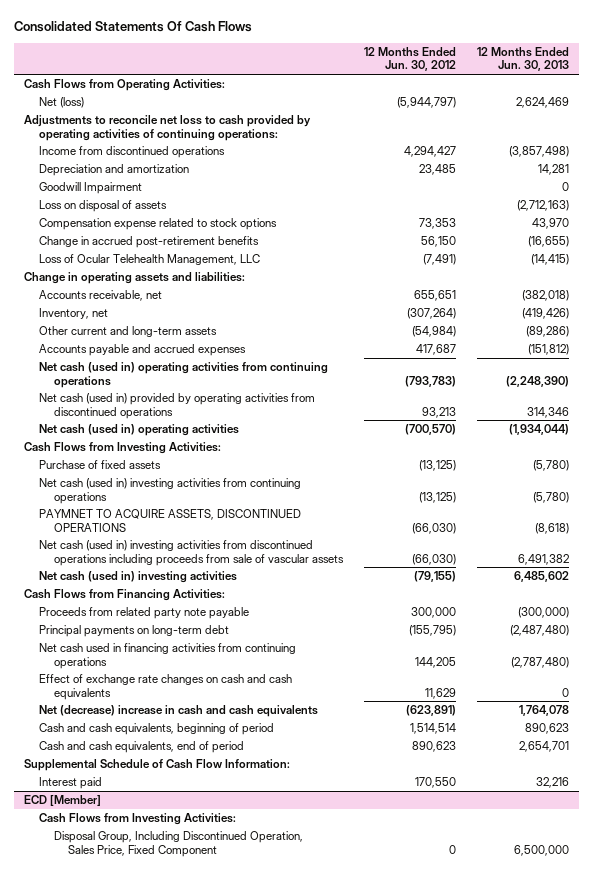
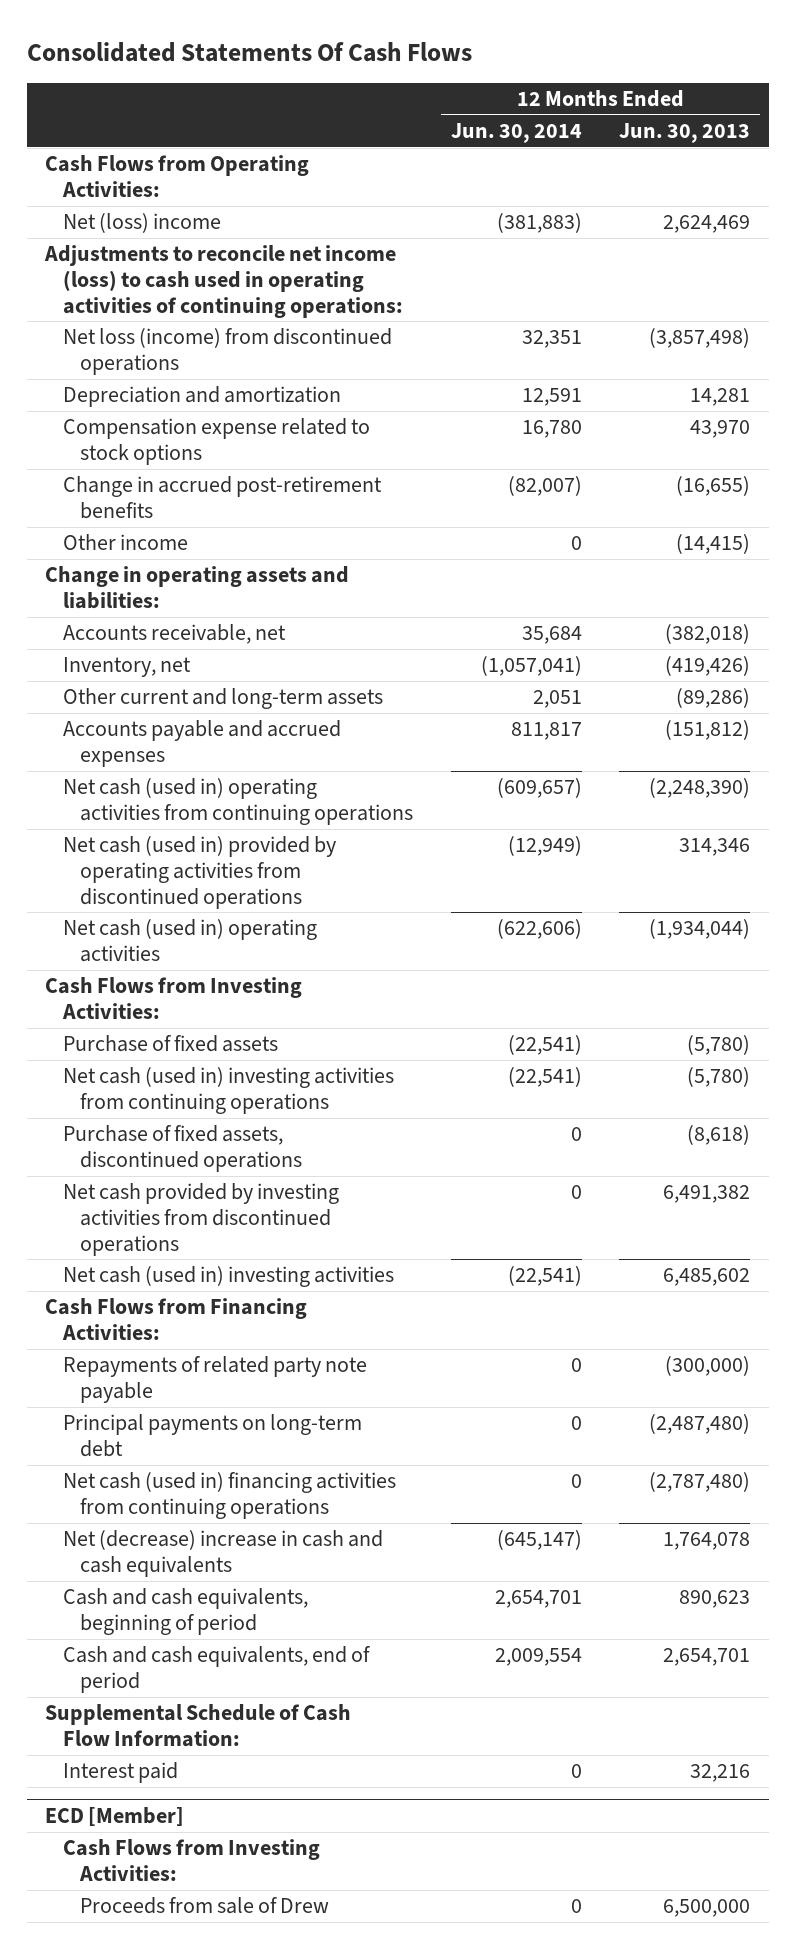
- | 12 Months Ended Jun. 30, 2012 | 12 Months Ended Jun. 30, 2013
+ | 12 Months Ended Jun. 30, 2014 | 12 Months Ended Jun. 30, 2013
- Net (loss) | (5,944,797) | 2,624,469
- Adjustments to reconcile net loss to cash provided by operating activities of continuing operations:
- Income from discontinued operations | 4,294,427 | (3,857,498)
+ Net (loss) income | (381,883) | 2,624,469
+ Adjustments to reconcile net income (loss) to cash used in operating activities of continuing operations:
+ Net loss (income) from discontinued operations | 32,351 | (3,857,498)
- Goodwill Impairment | | 0
- Loss on disposal of assets | | (2,712,163)
- Loss of Ocular Telehealth Management, LLC | (7,491) | (14,415)
+ Other income | 0 | (14,415)
- PAYMNET TO ACQUIRE ASSETS, DISCONTINUED OPERATIONS | (66,030) | (8,618)
- Net cash (used in) investing activities from discontinued operations including proceeds from sale of vascular assets | (66,030) | 6,491,382
+ Purchase of fixed assets, discontinued operations | 0 | (8,618)
+ Net cash provided by investing activities from discontinued operations | 0 | 6,491,382
- Proceeds from related party note payable | 300,000 | (300,000)
+ Repayments of related party note payable | 0 | (300,000)
- Net cash used in financing activities from continuing operations | 144,205 | (2,787,480)
- Effect of exchange rate changes on cash and cash equivalents | 11,629 | 0
+ Net cash (used in) financing activities from continuing operations | 0 | (2,787,480)
@ ECD [Member]
- Disposal Group, Including Discontinued Operation, Sales Price, Fixed Component | 0 | 6,500,000
+ Proceeds from sale of Drew | 0 | 6,500,000

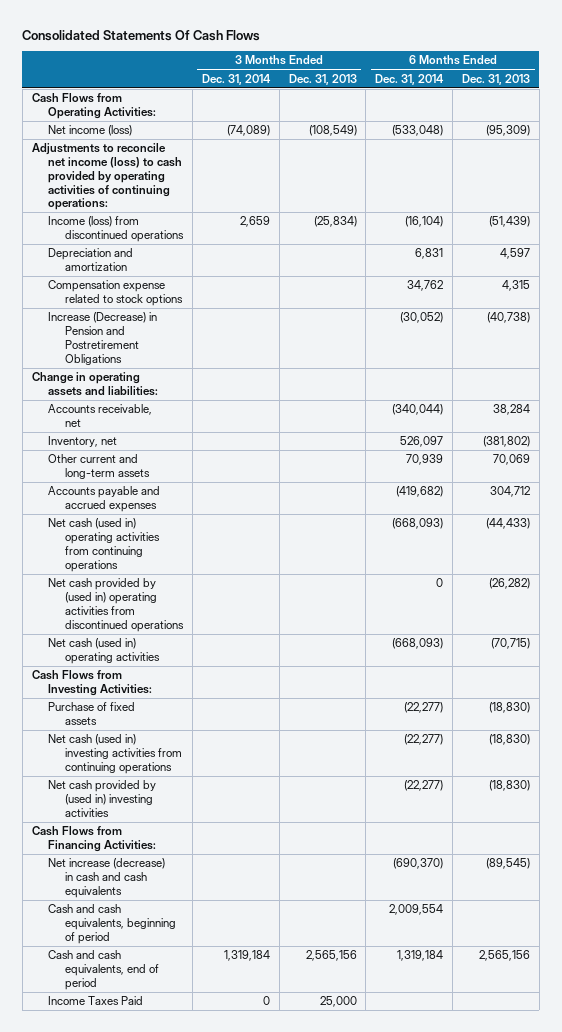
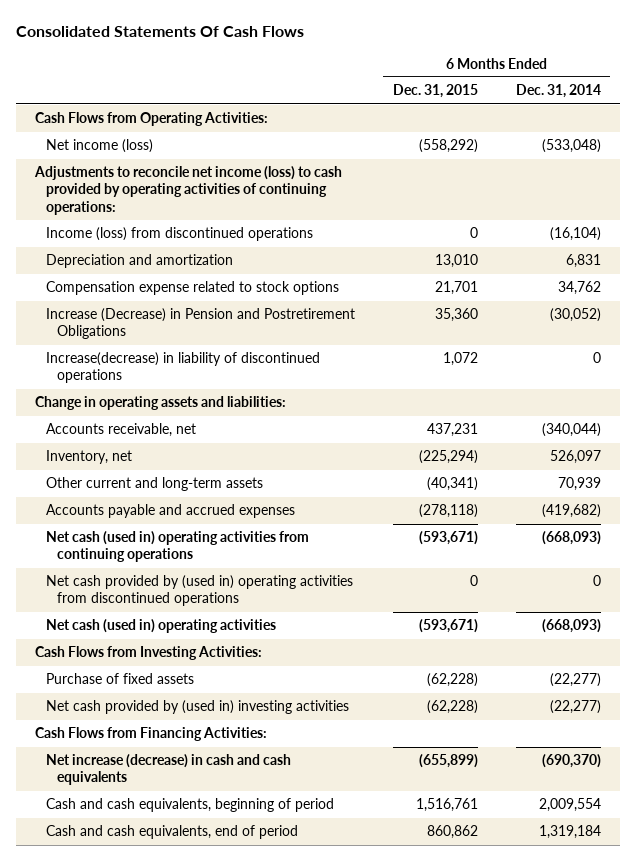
- | 3 Months Ended Dec. 31, 2014 | 3 Months Ended Dec. 31, 2013 | 6 Months Ended Dec. 31, 2014 | 6 Months Ended Dec. 31, 2013
+ | 6 Months Ended Dec. 31, 2015 | 6 Months Ended Dec. 31, 2014
+ Increase(decrease) in liability of discontinued operations | 1,072 | 0
- Net cash (used in) investing activities from continuing operations | | | (22,277) | (18,830)
- Income Taxes Paid | 0 | 25,000 | |

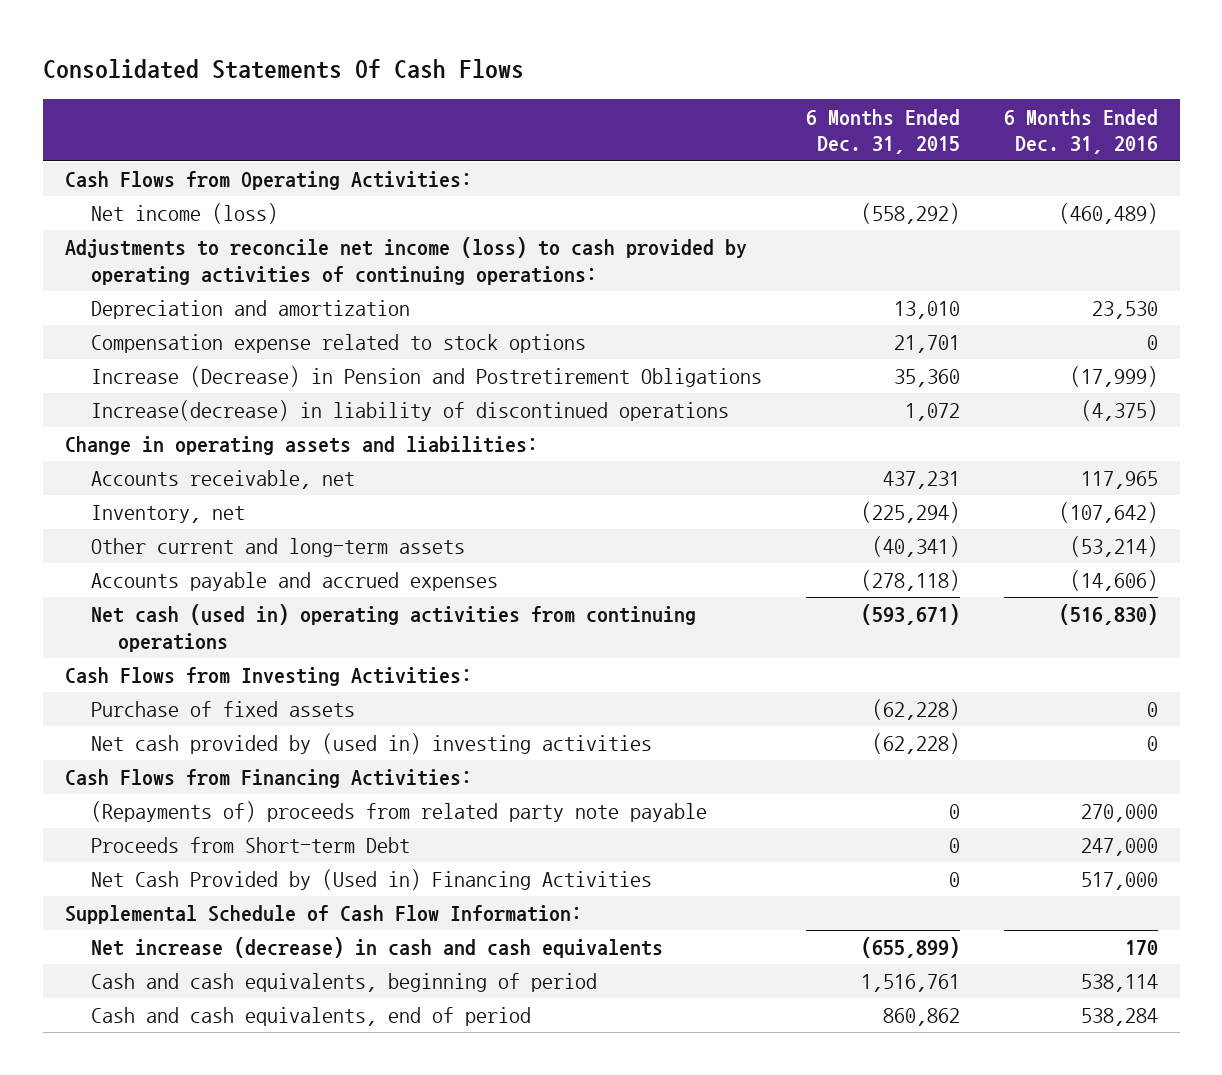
- | 6 Months Ended Dec. 31, 2015 | 6 Months Ended Dec. 31, 2014
+ | 6 Months Ended Dec. 31, 2015 | 6 Months Ended Dec. 31, 2016
- Income (loss) from discontinued operations | 0 | (16,104)
- Net cash provided by (used in) operating activities from discontinued operations | 0 | 0
- Net cash (used in) operating activities | (593,671) | (668,093)
+ (Repayments of) proceeds from related party note payable | 0 | 270,000
+ Proceeds from Short-term Debt | 0 | 247,000
+ Net Cash Provided by (Used in) Financing Activities | 0 | 517,000
+ Supplemental Schedule of Cash Flow Information:

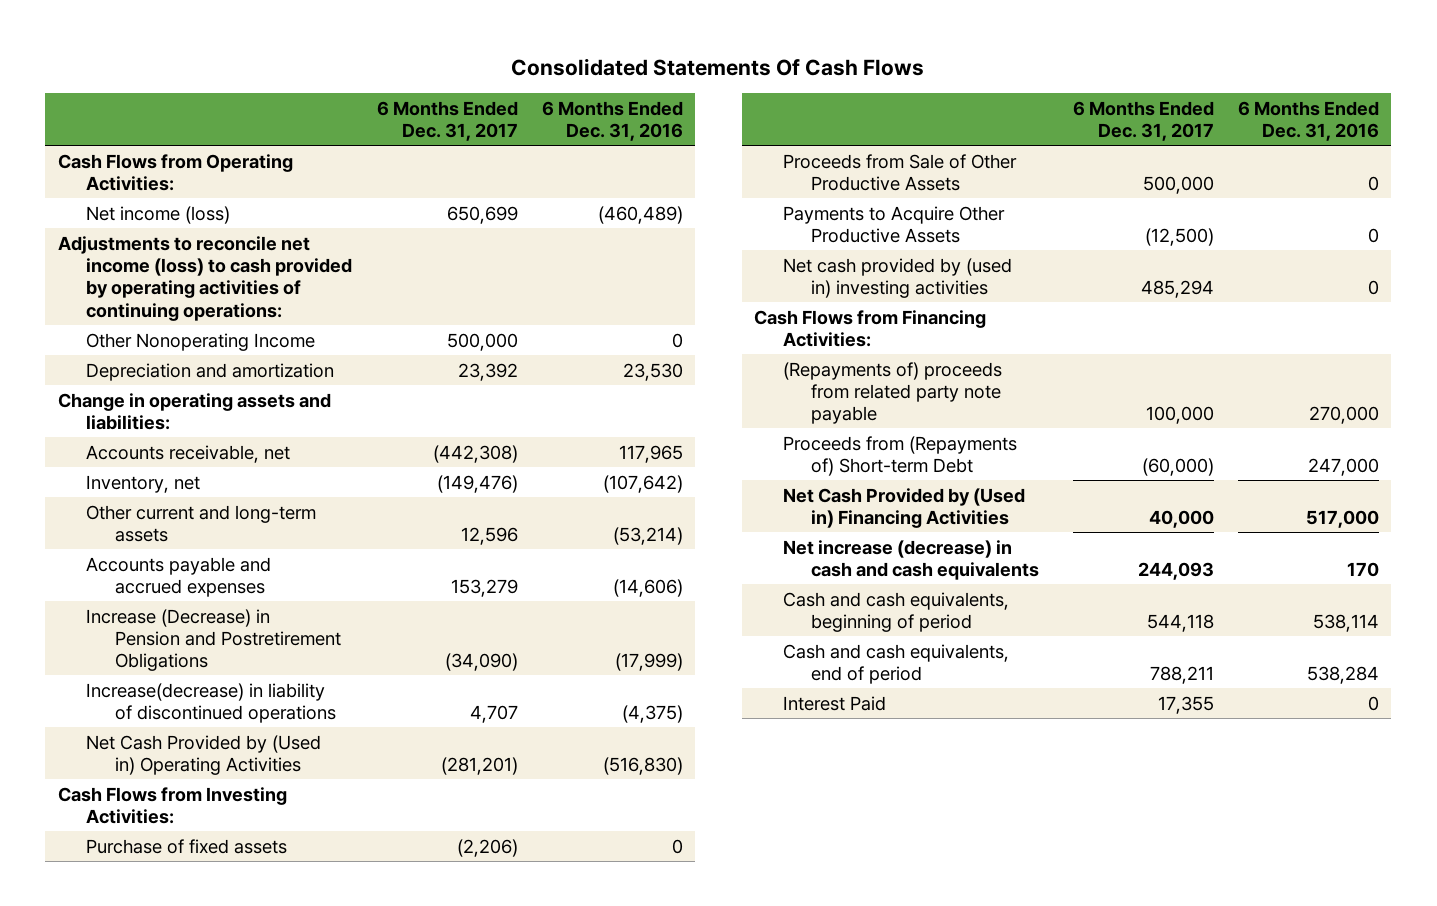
- | 6 Months Ended Dec. 31, 2015 | 6 Months Ended Dec. 31, 2016
+ | 6 Months Ended Dec. 31, 2017 | 6 Months Ended Dec. 31, 2016
+ Other Nonoperating Income | 500,000 | 0
- Compensation expense related to stock options | 21,701 | 0
- Net cash (used in) operating activities from continuing operations | (593,671) | (516,830)
moved down: Increase (Decrease) in Pension and Postretirement Obligations | (34,090) | (17,999)
moved down: Increase(decrease) in liability of discontinued operations | 4,707 | (4,375)
+ Net Cash Provided by (Used in) Operating Activities | (281,201) | (516,830)
+ Proceeds from Sale of Other Productive Assets | 500,000 | 0
+ Payments to Acquire Other Productive Assets | (12,500) | 0
- Proceeds from Short-term Debt | 0 | 247,000
+ Proceeds from (Repayments of) Short-term Debt | (60,000) | 247,000
- Supplemental Schedule of Cash Flow Information:
+ Interest Paid | 17,355 | 0

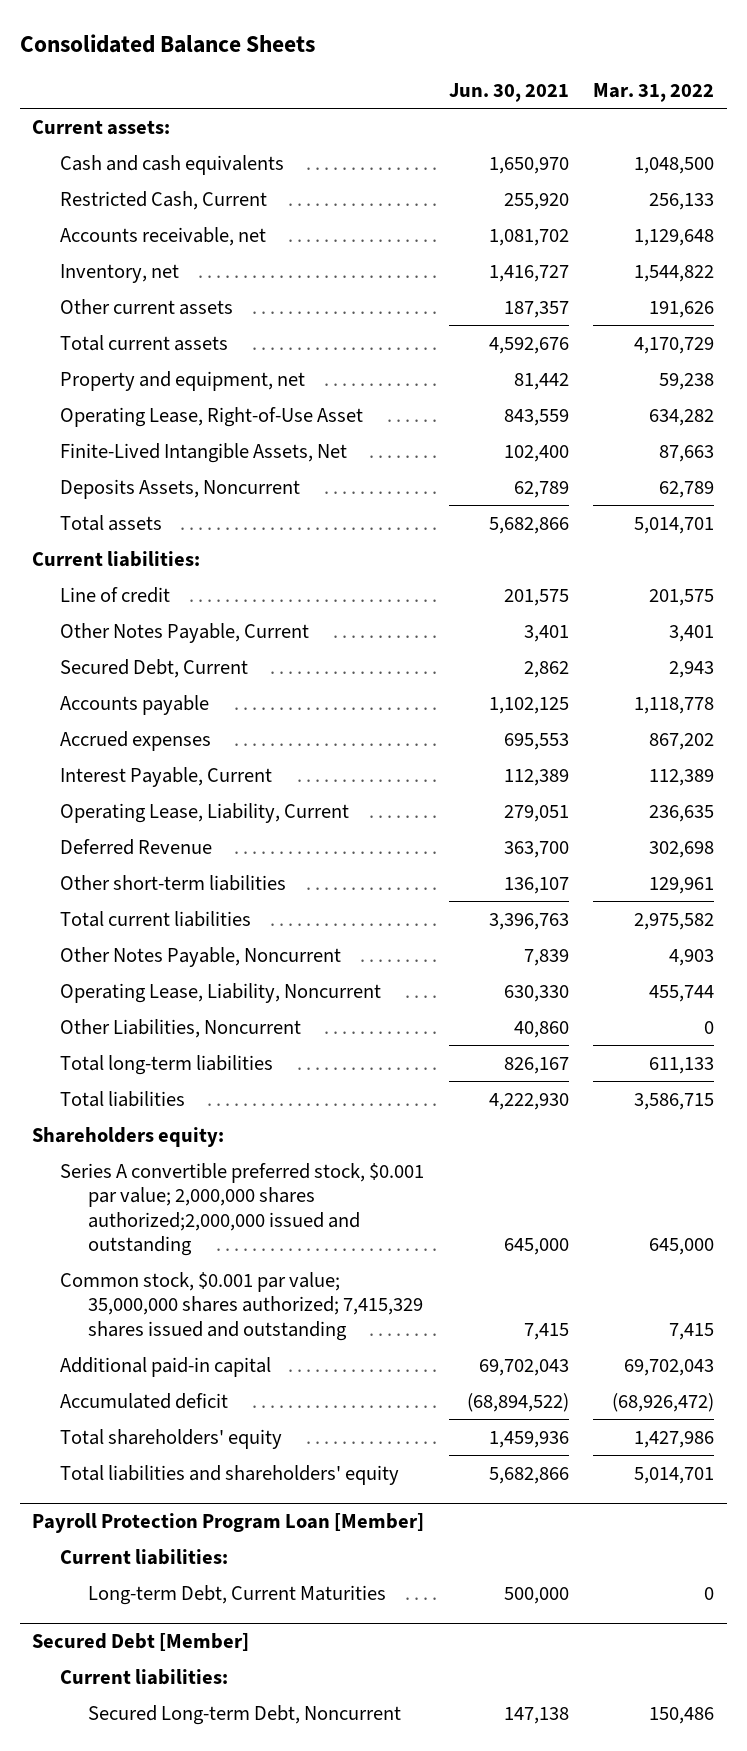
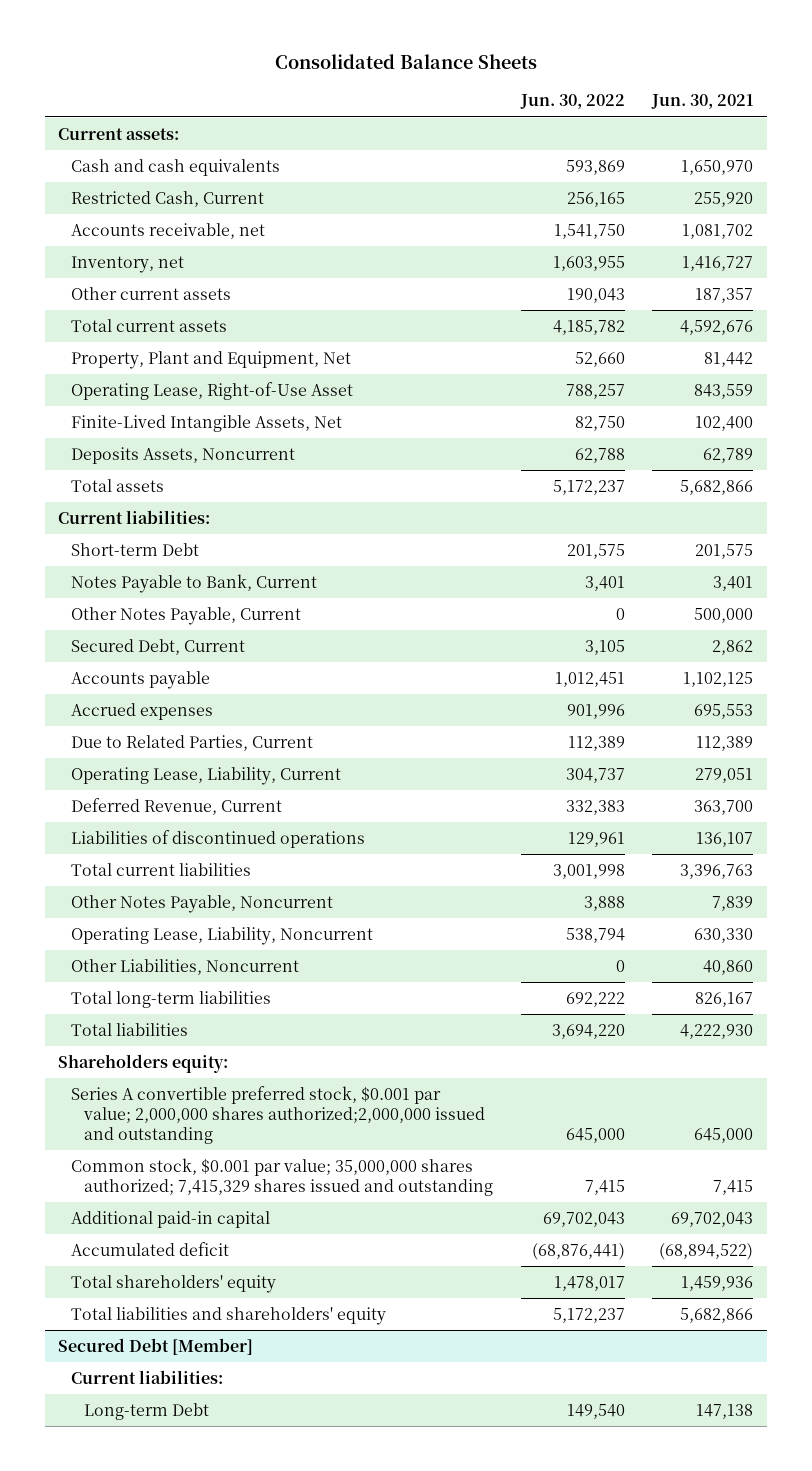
- | Jun. 30, 2021 | Mar. 31, 2022
+ | Jun. 30, 2022 | Jun. 30, 2021
- Property and equipment, net | 81,442 | 59,238
+ Property, Plant and Equipment, Net | 52,660 | 81,442
- Line of credit | 201,575 | 201,575
- Other Notes Payable, Current | 3,401 | 3,401
+ Short-term Debt | 201,575 | 201,575
+ Notes Payable to Bank, Current | 3,401 | 3,401
+ Other Notes Payable, Current | 0 | 500,000
- Interest Payable, Current | 112,389 | 112,389
+ Due to Related Parties, Current | 112,389 | 112,389
- Deferred Revenue | 363,700 | 302,698
- Other short-term liabilities | 136,107 | 129,961
+ Deferred Revenue, Current | 332,383 | 363,700
+ Liabilities of discontinued operations | 129,961 | 136,107
- Payroll Protection Program Loan [Member]
- Current liabilities:
- Long-term Debt, Current Maturities | 500,000 | 0
@ Secured Debt [Member]
- Secured Long-term Debt, Noncurrent | 147,138 | 150,486
+ Long-term Debt | 149,540 | 147,138

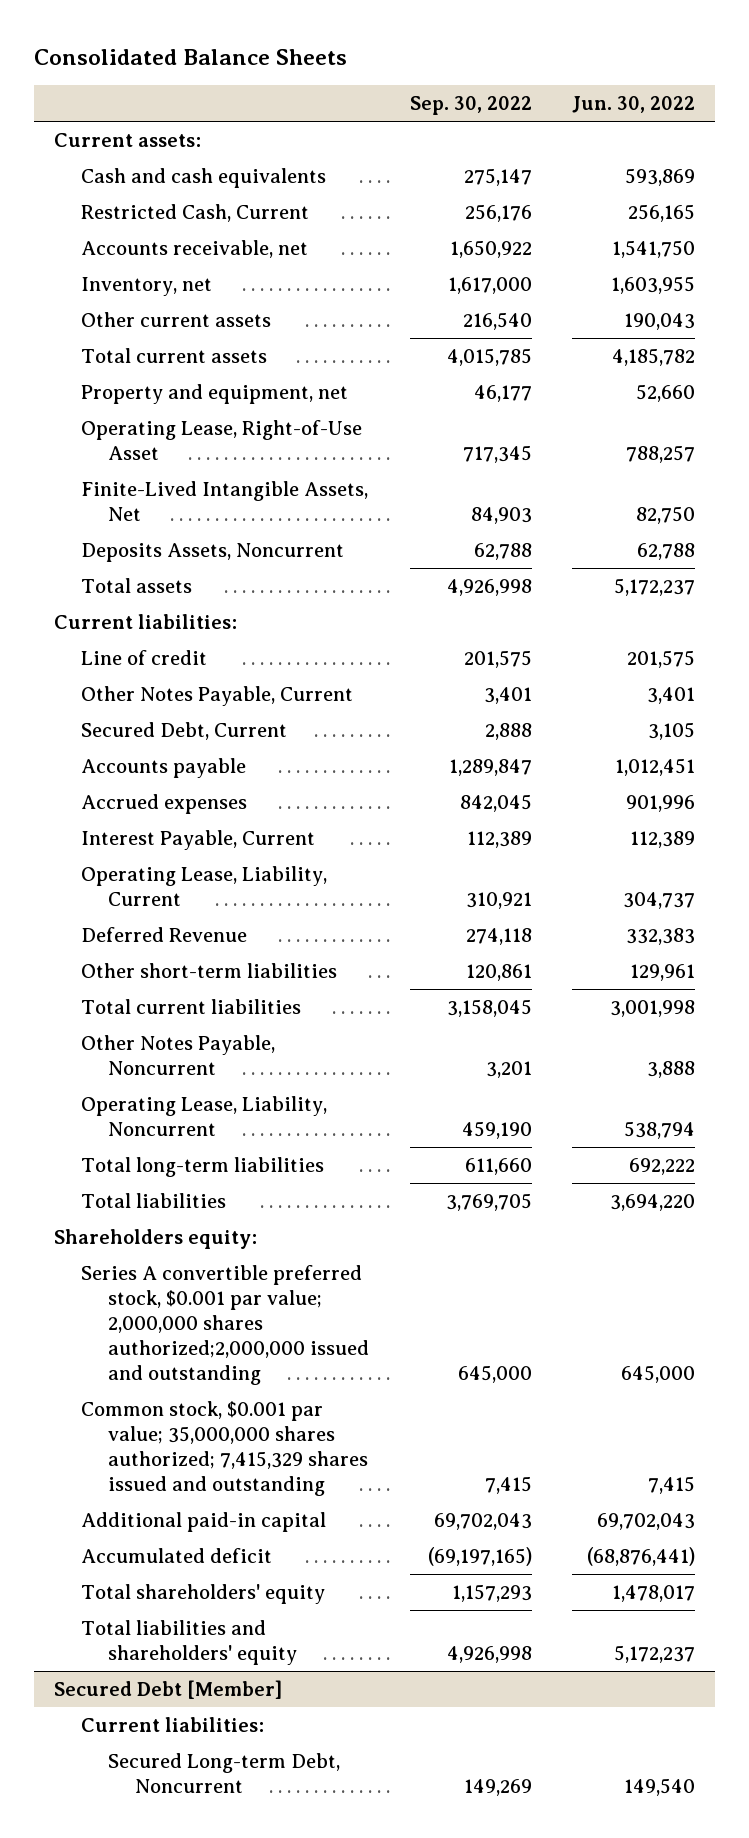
- | Jun. 30, 2022 | Jun. 30, 2021
+ | Sep. 30, 2022 | Jun. 30, 2022
- Property, Plant and Equipment, Net | 52,660 | 81,442
+ Property and equipment, net | 46,177 | 52,660
- Short-term Debt | 201,575 | 201,575
- Notes Payable to Bank, Current | 3,401 | 3,401
- Other Notes Payable, Current | 0 | 500,000
+ Line of credit | 201,575 | 201,575
+ Other Notes Payable, Current | 3,401 | 3,401
- Due to Related Parties, Current | 112,389 | 112,389
+ Interest Payable, Current | 112,389 | 112,389
- Deferred Revenue, Current | 332,383 | 363,700
- Liabilities of discontinued operations | 129,961 | 136,107
+ Deferred Revenue | 274,118 | 332,383
+ Other short-term liabilities | 120,861 | 129,961
- Other Liabilities, Noncurrent | 0 | 40,860
@ Secured Debt [Member]
- Long-term Debt | 149,540 | 147,138
+ Secured Long-term Debt, Noncurrent | 149,269 | 149,540

